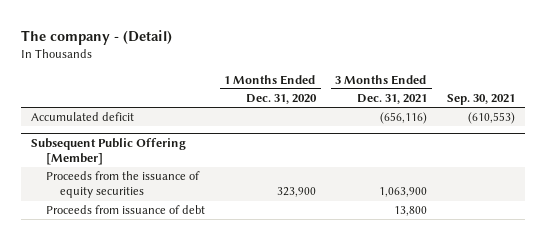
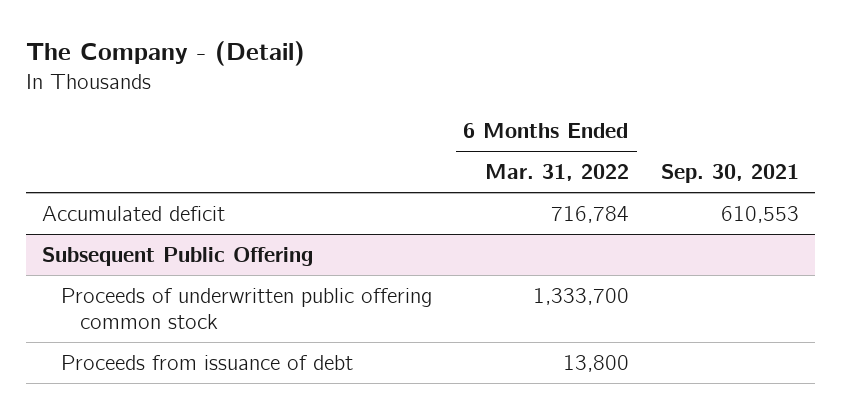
- The company - (Detail)
+ The Company - (Detail)
- | 1 Months Ended Dec. 31, 2020 | 3 Months Ended Dec. 31, 2021 | Sep. 30, 2021
+ | 6 Months Ended Mar. 31, 2022 | Sep. 30, 2021
- Accumulated deficit | | (656,116) | (610,553)
- Subsequent Public Offering [Member]
- Proceeds from the issuance of equity securities | 323,900 | 1,063,900 |
+ Accumulated deficit | 716,784 | 610,553
+ Subsequent Public Offering
+ Proceeds of underwritten public offering common stock | 1,333,700 |

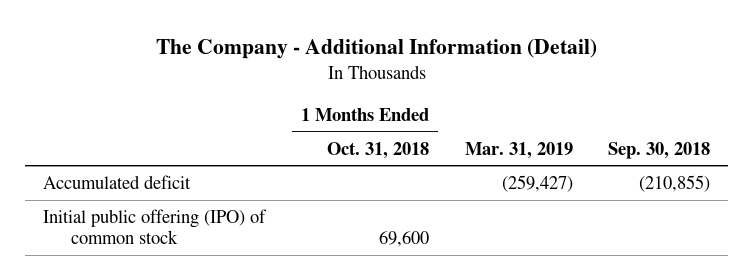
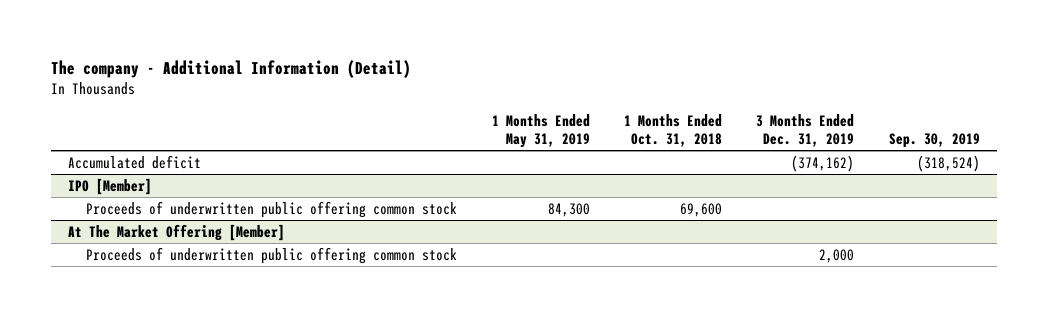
- The Company - Additional Information (Detail)
+ The company - Additional Information (Detail)
- | 1 Months Ended Oct. 31, 2018 | Mar. 31, 2019 | Sep. 30, 2018
+ | 1 Months Ended May 31, 2019 | 1 Months Ended Oct. 31, 2018 | 3 Months Ended Dec. 31, 2019 | Sep. 30, 2019
- Initial public offering (IPO) of common stock | 69,600 | |
+ IPO [Member]
+ Proceeds of underwritten public offering common stock | 84,300 | 69,600 | |
+ At The Market Offering [Member]
+ Proceeds of underwritten public offering common stock | | | 2,000 |

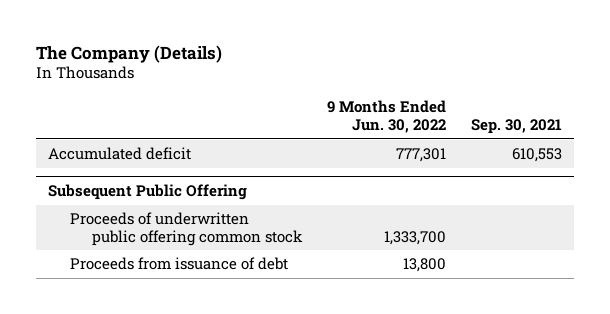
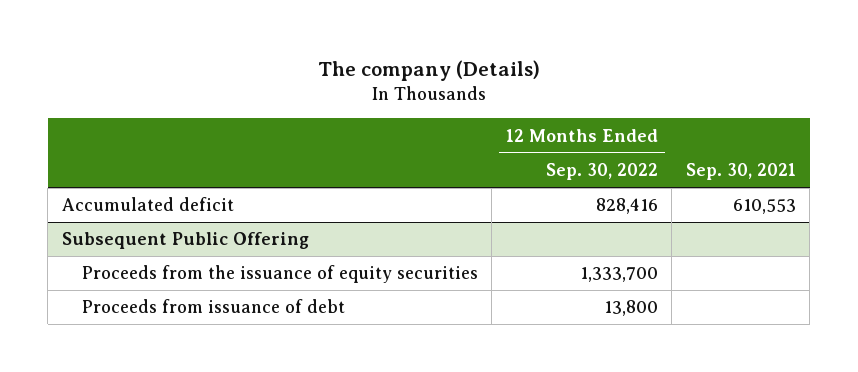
- The Company (Details)
+ The company (Details)
- | 9 Months Ended Jun. 30, 2022 | Sep. 30, 2021
+ | 12 Months Ended Sep. 30, 2022 | Sep. 30, 2021
@ Subsequent Public Offering
- Proceeds of underwritten public offering common stock | 1,333,700 |
+ Proceeds from the issuance of equity securities | 1,333,700 |

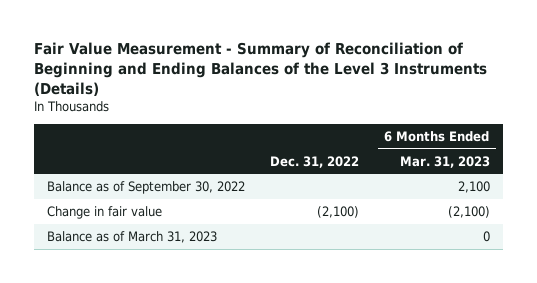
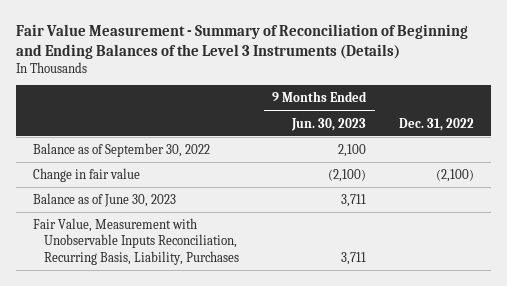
- | Dec. 31, 2022 | 6 Months Ended Mar. 31, 2023
+ | 9 Months Ended Jun. 30, 2023 | Dec. 31, 2022
- Balance as of March 31, 2023 | | 0
+ Balance as of June 30, 2023 | 3,711 |
+ Fair Value, Measurement with Unobservable Inputs Reconciliation, Recurring Basis, Liability, Purchases | 3,711 |

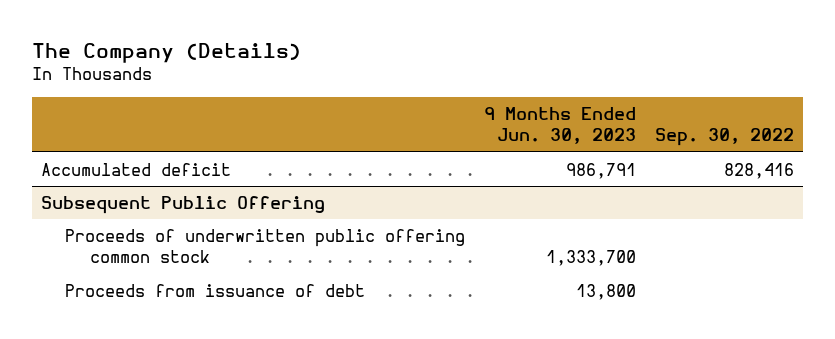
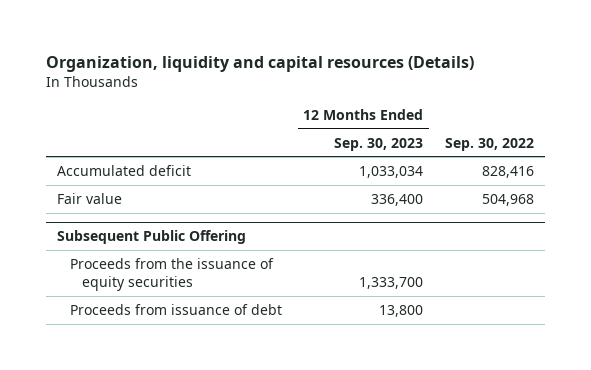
- The Company (Details)
+ Organization, liquidity and capital resources (Details)
- | 9 Months Ended Jun. 30, 2023 | Sep. 30, 2022
+ | 12 Months Ended Sep. 30, 2023 | Sep. 30, 2022
+ Fair value | 336,400 | 504,968
@ Subsequent Public Offering
- Proceeds of underwritten public offering common stock | 1,333,700 |
+ Proceeds from the issuance of equity securities | 1,333,700 |

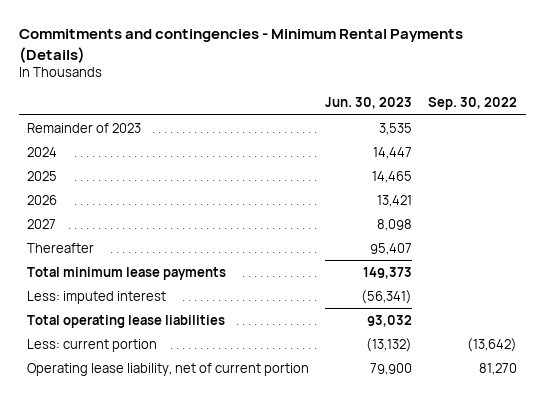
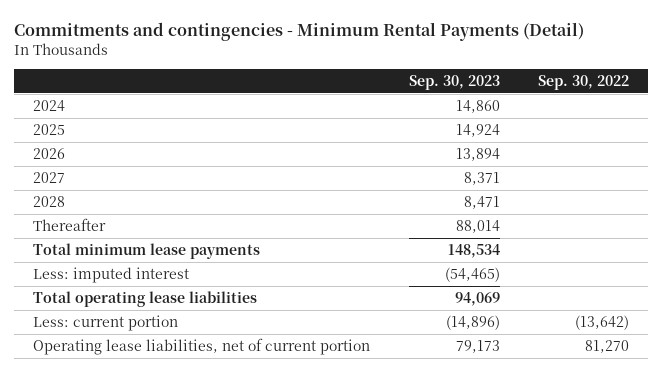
- Commitments and contingencies - Minimum Rental Payments (Details)
+ Commitments and contingencies - Minimum Rental Payments (Detail)
- | Jun. 30, 2023 | Sep. 30, 2022
+ | Sep. 30, 2023 | Sep. 30, 2022
- Remainder of 2023 | 3,535 |
+ 2028 | 8,471 |
- Operating lease liability, net of current portion | 79,900 | 81,270
+ Operating lease liabilities, net of current portion | 79,173 | 81,270

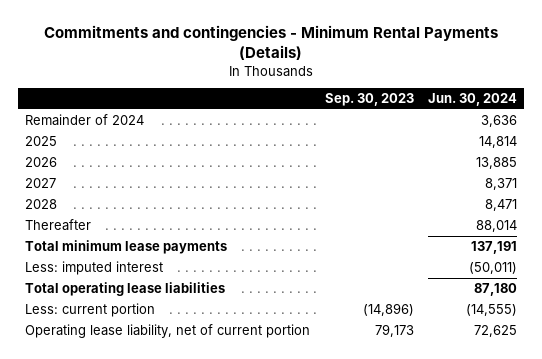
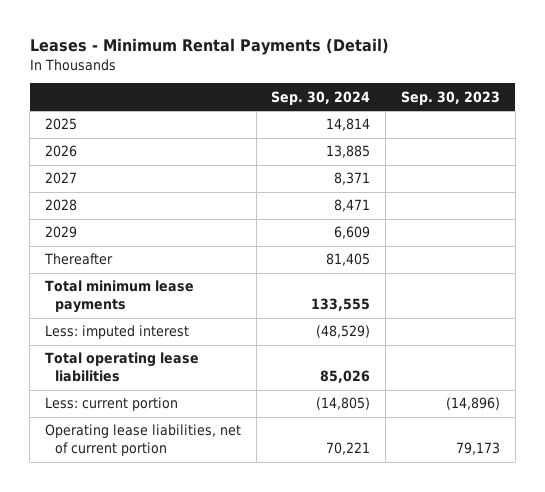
- Commitments and contingencies - Minimum Rental Payments (Details)
+ Leases - Minimum Rental Payments (Detail)
- | Sep. 30, 2023 | Jun. 30, 2024
+ | Sep. 30, 2024 | Sep. 30, 2023
- Remainder of 2024 | | 3,636
+ 2029 | 6,609 |
- Operating lease liability, net of current portion | 79,173 | 72,625
+ Operating lease liabilities, net of current portion | 70,221 | 79,173

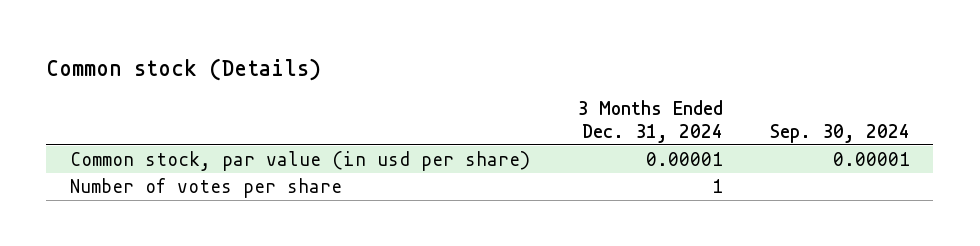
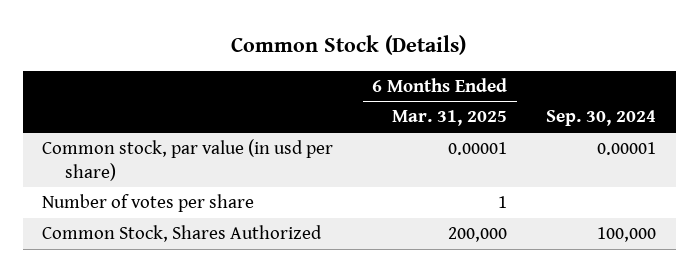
- Common stock (Details)
+ Common Stock (Details)
- | 3 Months Ended Dec. 31, 2024 | Sep. 30, 2024
+ | 6 Months Ended Mar. 31, 2025 | Sep. 30, 2024
+ Common Stock, Shares Authorized | 200,000 | 100,000

